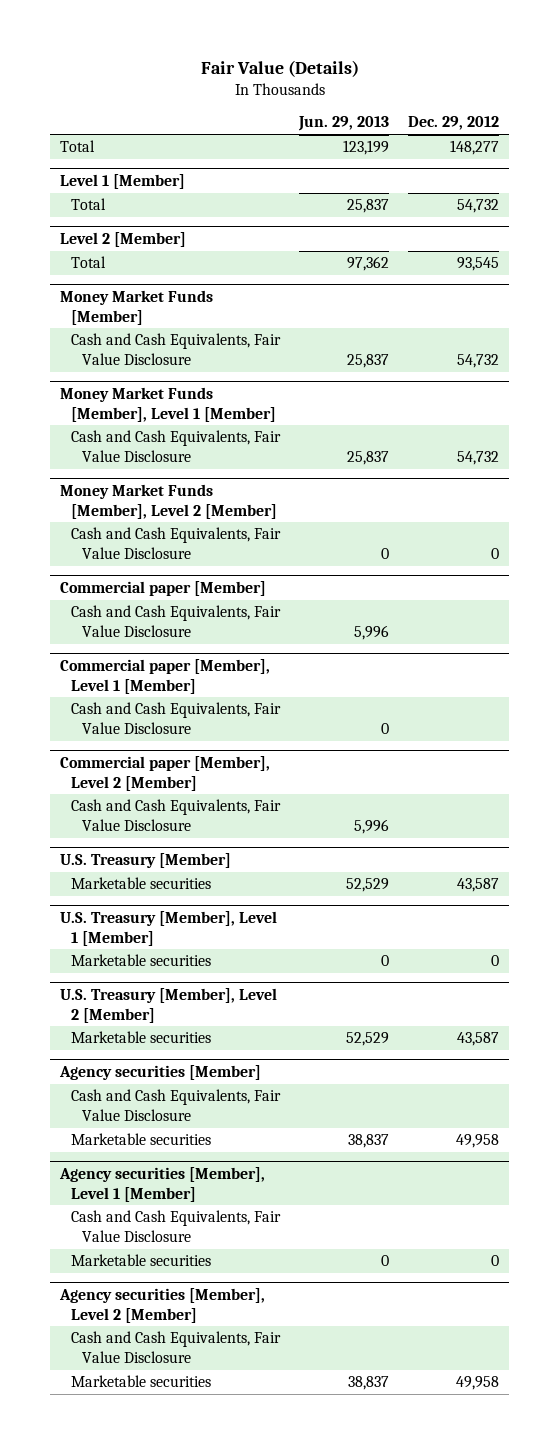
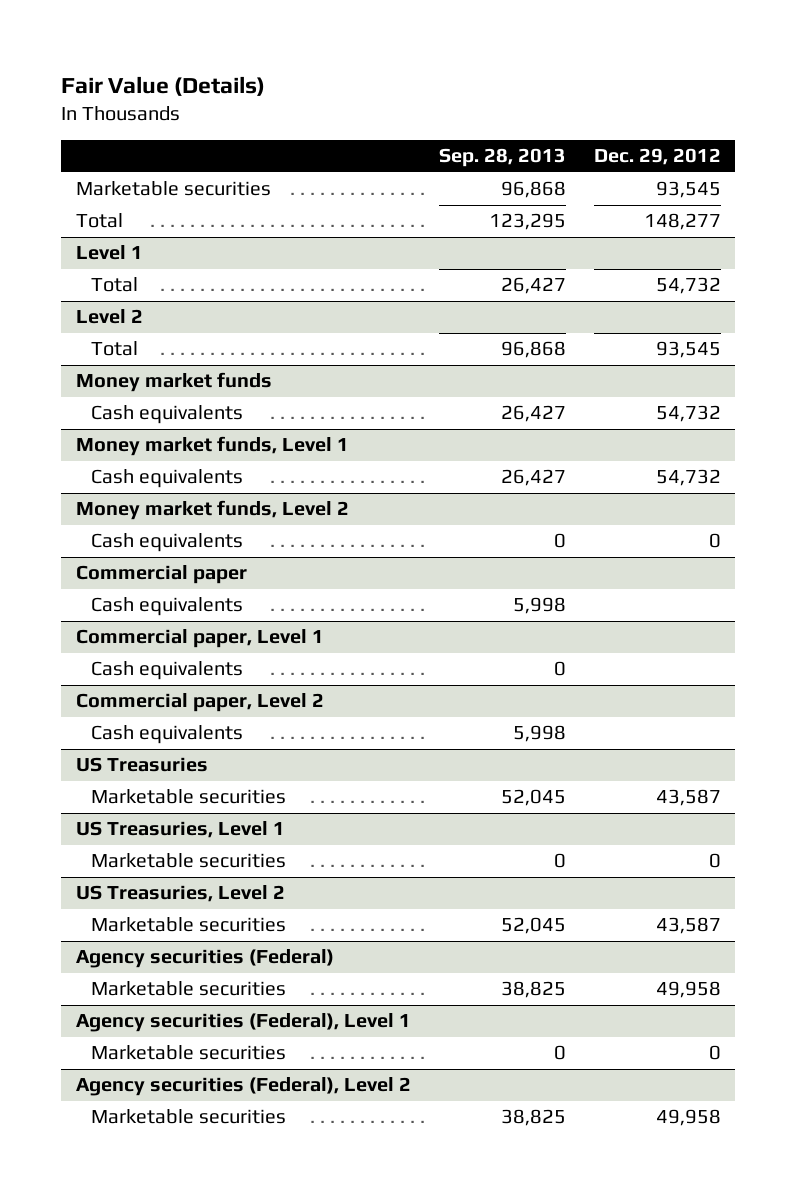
- | Jun. 29, 2013 | Dec. 29, 2012
+ | Sep. 28, 2013 | Dec. 29, 2012
+ Marketable securities | 96,868 | 93,545
- Level 1 [Member]
+ Level 1
- Level 2 [Member]
+ Level 2
- Money Market Funds [Member]
- Cash and Cash Equivalents, Fair Value Disclosure | 25,837 | 54,732
- Money Market Funds [Member], Level 1 [Member]
- Cash and Cash Equivalents, Fair Value Disclosure | 25,837 | 54,732
- Money Market Funds [Member], Level 2 [Member]
- Cash and Cash Equivalents, Fair Value Disclosure | 0 | 0
- Commercial paper [Member]
- Cash and Cash Equivalents, Fair Value Disclosure | 5,996 |
- Commercial paper [Member], Level 1 [Member]
- Cash and Cash Equivalents, Fair Value Disclosure | 0 |
- Commercial paper [Member], Level 2 [Member]
- Cash and Cash Equivalents, Fair Value Disclosure | 5,996 |
- U.S. Treasury [Member]
+ Money market funds
+ Cash equivalents | 26,427 | 54,732
+ Money market funds, Level 1
+ Cash equivalents | 26,427 | 54,732
+ Money market funds, Level 2
+ Cash equivalents | 0 | 0
+ Commercial paper
+ Cash equivalents | 5,998 |
+ Commercial paper, Level 1
+ Cash equivalents | 0 |
+ Commercial paper, Level 2
+ Cash equivalents | 5,998 |
+ US Treasuries
- U.S. Treasury [Member], Level 1 [Member]
+ US Treasuries, Level 1
- U.S. Treasury [Member], Level 2 [Member]
+ US Treasuries, Level 2
- Agency securities [Member]
- Cash and Cash Equivalents, Fair Value Disclosure
+ Agency securities (Federal)
- Agency securities [Member], Level 1 [Member]
- Cash and Cash Equivalents, Fair Value Disclosure
+ Agency securities (Federal), Level 1
- Agency securities [Member], Level 2 [Member]
- Cash and Cash Equivalents, Fair Value Disclosure
+ Agency securities (Federal), Level 2

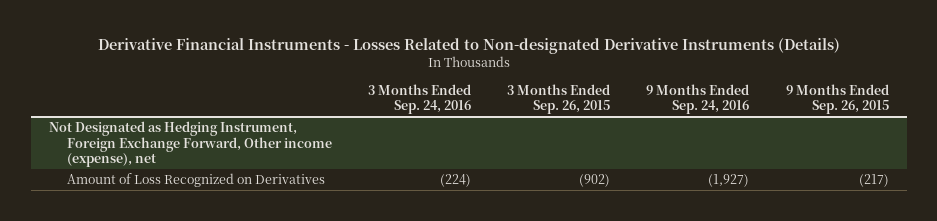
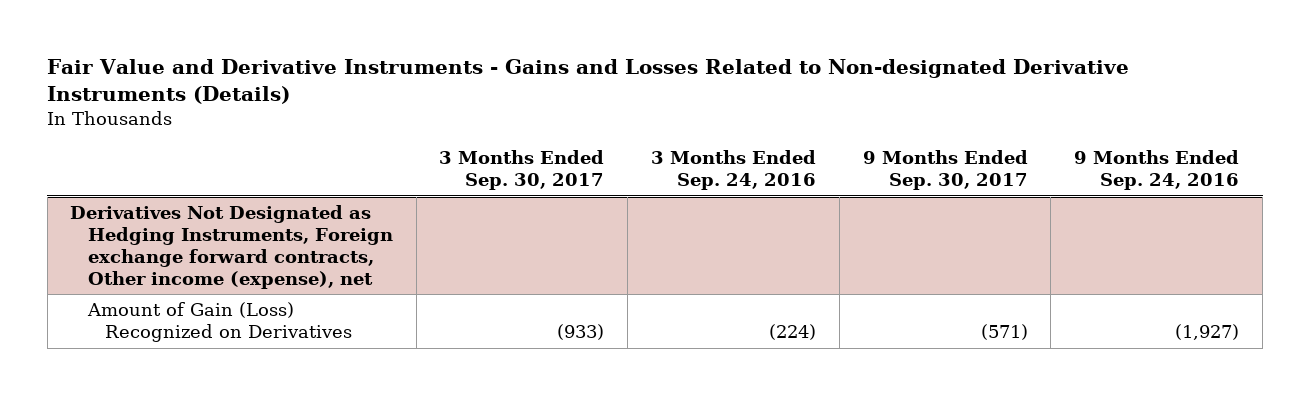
- Derivative Financial Instruments - Losses Related to Non-designated Derivative Instruments (Details)
+ Fair Value and Derivative Instruments - Gains and Losses Related to Non-designated Derivative Instruments (Details)
- | 3 Months Ended Sep. 24, 2016 | 3 Months Ended Sep. 26, 2015 | 9 Months Ended Sep. 24, 2016 | 9 Months Ended Sep. 26, 2015
+ | 3 Months Ended Sep. 30, 2017 | 3 Months Ended Sep. 24, 2016 | 9 Months Ended Sep. 30, 2017 | 9 Months Ended Sep. 24, 2016
- Not Designated as Hedging Instrument, Foreign Exchange Forward, Other income (expense), net
- Amount of Loss Recognized on Derivatives | (224) | (902) | (1,927) | (217)
+ Derivatives Not Designated as Hedging Instruments, Foreign exchange forward contracts, Other income (expense), net
+ Amount of Gain (Loss) Recognized on Derivatives | (933) | (224) | (571) | (1,927)

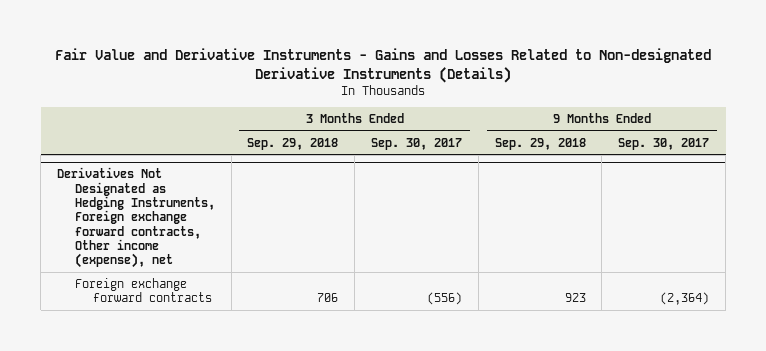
- | 3 Months Ended Sep. 30, 2017 | 3 Months Ended Sep. 24, 2016 | 9 Months Ended Sep. 30, 2017 | 9 Months Ended Sep. 24, 2016
+ | 3 Months Ended Sep. 29, 2018 | 3 Months Ended Sep. 30, 2017 | 9 Months Ended Sep. 29, 2018 | 9 Months Ended Sep. 30, 2017
@ Derivatives Not Designated as Hedging Instruments, Foreign exchange forward contracts, Other income (expense), net
- Amount of Gain (Loss) Recognized on Derivatives | (933) | (224) | (571) | (1,927)
+ Foreign exchange forward contracts | 706 | (556) | 923 | (2,364)

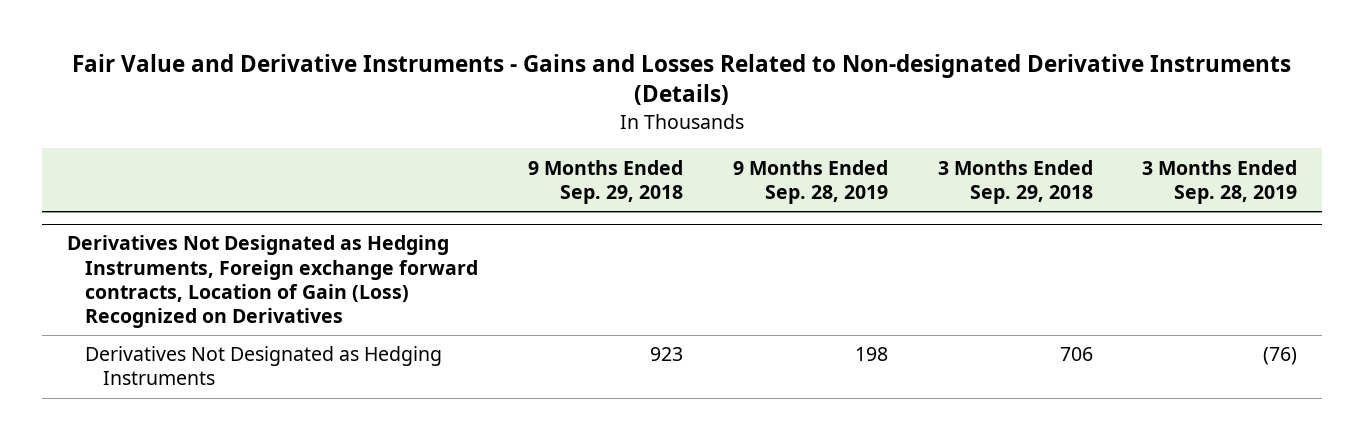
- | 3 Months Ended Sep. 29, 2018 | 3 Months Ended Sep. 30, 2017 | 9 Months Ended Sep. 29, 2018 | 9 Months Ended Sep. 30, 2017
+ | 9 Months Ended Sep. 29, 2018 | 9 Months Ended Sep. 28, 2019 | 3 Months Ended Sep. 29, 2018 | 3 Months Ended Sep. 28, 2019
- Derivatives Not Designated as Hedging Instruments, Foreign exchange forward contracts, Other income (expense), net
- Foreign exchange forward contracts | 706 | (556) | 923 | (2,364)
+ Derivatives Not Designated as Hedging Instruments, Foreign exchange forward contracts, Location of Gain (Loss) Recognized on Derivatives
+ Derivatives Not Designated as Hedging Instruments | 923 | 198 | 706 | (76)

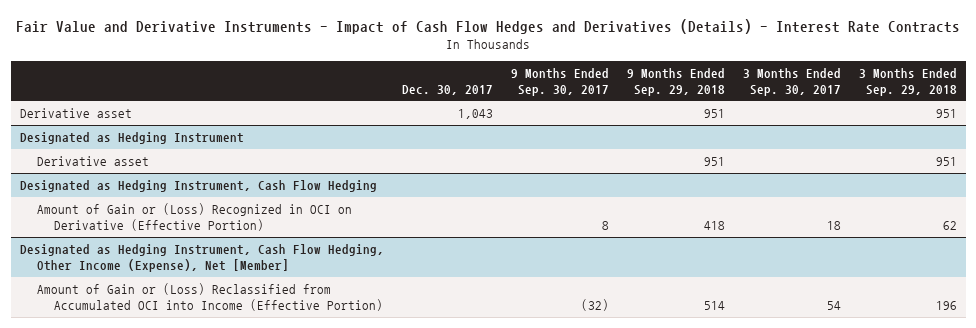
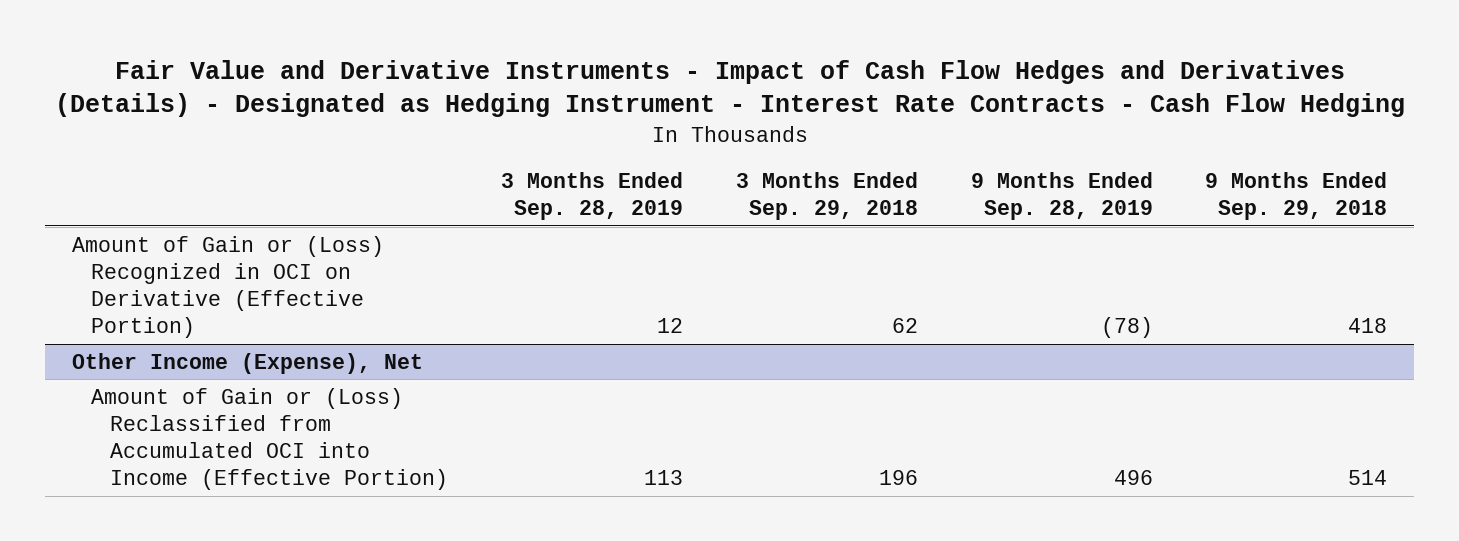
- Fair Value and Derivative Instruments - Impact of Cash Flow Hedges and Derivatives (Details) - Interest Rate Contracts
+ Fair Value and Derivative Instruments - Impact of Cash Flow Hedges and Derivatives (Details) - Designated as Hedging Instrument - Interest Rate Contracts - Cash Flow Hedging
- | Dec. 30, 2017 | 9 Months Ended Sep. 30, 2017 | 9 Months Ended Sep. 29, 2018 | 3 Months Ended Sep. 30, 2017 | 3 Months Ended Sep. 29, 2018
+ | 3 Months Ended Sep. 28, 2019 | 3 Months Ended Sep. 29, 2018 | 9 Months Ended Sep. 28, 2019 | 9 Months Ended Sep. 29, 2018
- Derivative asset | 1,043 | | 951 | | 951
- Designated as Hedging Instrument
- Derivative asset | | | 951 | | 951
- Designated as Hedging Instrument, Cash Flow Hedging
- Designated as Hedging Instrument, Cash Flow Hedging, Other Income (Expense), Net [Member]
+ Other Income (Expense), Net

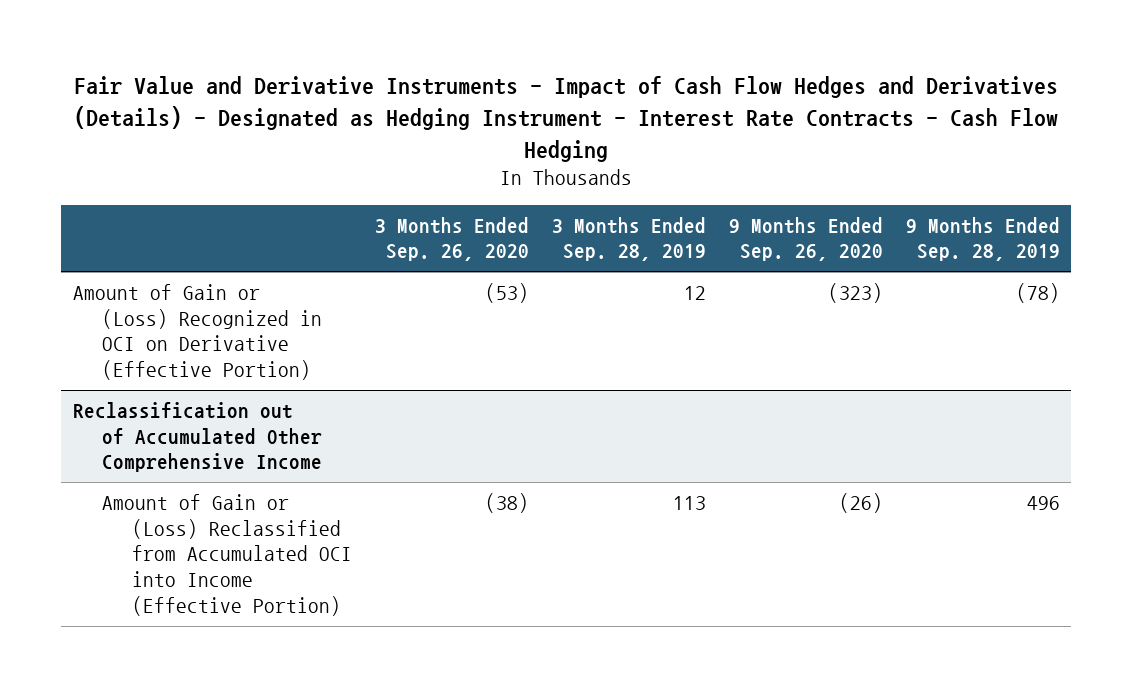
- | 3 Months Ended Sep. 28, 2019 | 3 Months Ended Sep. 29, 2018 | 9 Months Ended Sep. 28, 2019 | 9 Months Ended Sep. 29, 2018
+ | 3 Months Ended Sep. 26, 2020 | 3 Months Ended Sep. 28, 2019 | 9 Months Ended Sep. 26, 2020 | 9 Months Ended Sep. 28, 2019
- Other Income (Expense), Net
+ Reclassification out of Accumulated Other Comprehensive Income

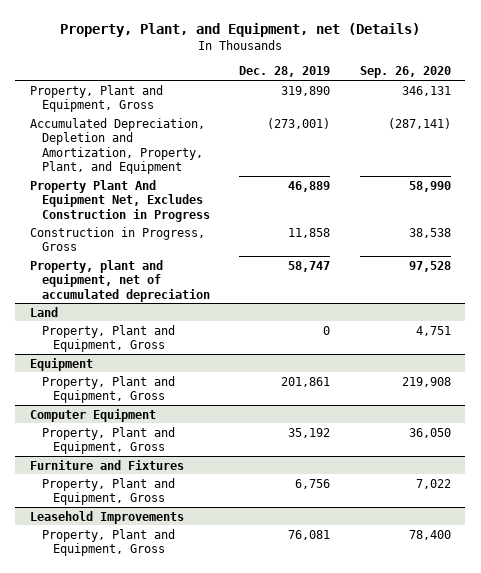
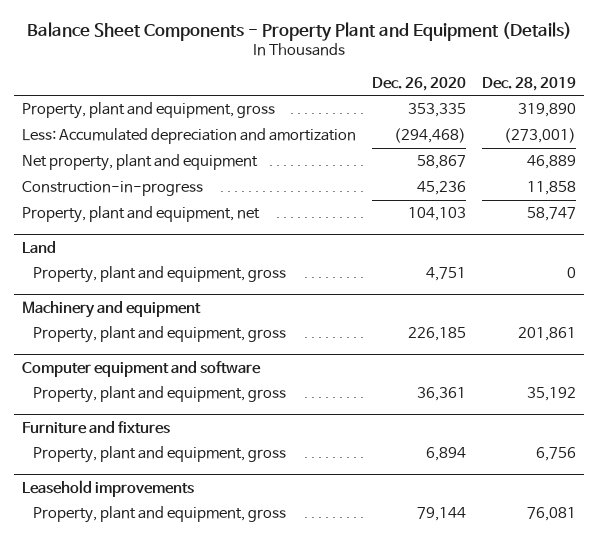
- Property, Plant, and Equipment, net (Details)
+ Balance Sheet Components - Property Plant and Equipment (Details)
- | Dec. 28, 2019 | Sep. 26, 2020
+ | Dec. 26, 2020 | Dec. 28, 2019
- Property, Plant and Equipment, Gross | 319,890 | 346,131
- Accumulated Depreciation, Depletion and Amortization, Property, Plant, and Equipment | (273,001) | (287,141)
- Property Plant And Equipment Net, Excludes Construction in Progress | 46,889 | 58,990
- Construction in Progress, Gross | 11,858 | 38,538
- Property, plant and equipment, net of accumulated depreciation | 58,747 | 97,528
+ Property, plant and equipment, gross | 353,335 | 319,890
+ Less: Accumulated depreciation and amortization | (294,468) | (273,001)
+ Net property, plant and equipment | 58,867 | 46,889
+ Construction-in-progress | 45,236 | 11,858
+ Property, plant and equipment, net | 104,103 | 58,747
@ Land
- Property, Plant and Equipment, Gross | 0 | 4,751
- Equipment
- Property, Plant and Equipment, Gross | 201,861 | 219,908
- Computer Equipment
- Property, Plant and Equipment, Gross | 35,192 | 36,050
- Furniture and Fixtures
- Property, Plant and Equipment, Gross | 6,756 | 7,022
- Leasehold Improvements
- Property, Plant and Equipment, Gross | 76,081 | 78,400
@ Land
+ Property, plant and equipment, gross | 4,751 | 0
+ Machinery and equipment
+ Property, plant and equipment, gross | 226,185 | 201,861
+ Computer equipment and software
+ Property, plant and equipment, gross | 36,361 | 35,192
+ Furniture and fixtures
+ Property, plant and equipment, gross | 6,894 | 6,756
+ Leasehold improvements
+ Property, plant and equipment, gross | 79,144 | 76,081

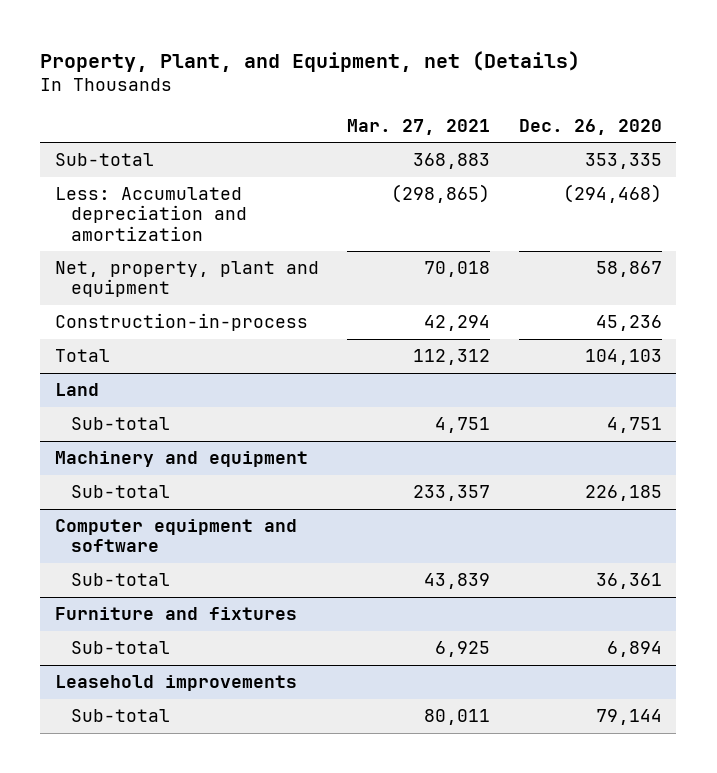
- Balance Sheet Components - Property Plant and Equipment (Details)
+ Property, Plant, and Equipment, net (Details)
- | Dec. 26, 2020 | Dec. 28, 2019
+ | Mar. 27, 2021 | Dec. 26, 2020
- Property, plant and equipment, gross | 353,335 | 319,890
+ Sub-total | 368,883 | 353,335
- Net property, plant and equipment | 58,867 | 46,889
- Construction-in-progress | 45,236 | 11,858
- Property, plant and equipment, net | 104,103 | 58,747
+ Net, property, plant and equipment | 70,018 | 58,867
+ Construction-in-process | 42,294 | 45,236
+ Total | 112,312 | 104,103
@ Land
- Property, plant and equipment, gross | 4,751 | 0
+ Sub-total | 4,751 | 4,751
@ Machinery and equipment
- Property, plant and equipment, gross | 226,185 | 201,861
+ Sub-total | 233,357 | 226,185
@ Computer equipment and software
- Property, plant and equipment, gross | 36,361 | 35,192
+ Sub-total | 43,839 | 36,361
@ Furniture and fixtures
- Property, plant and equipment, gross | 6,894 | 6,756
+ Sub-total | 6,925 | 6,894
@ Leasehold improvements
- Property, plant and equipment, gross | 79,144 | 76,081
+ Sub-total | 80,011 | 79,144

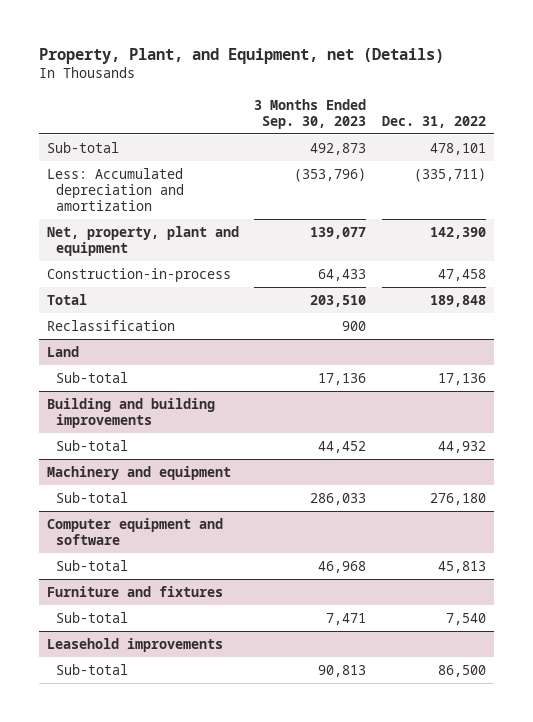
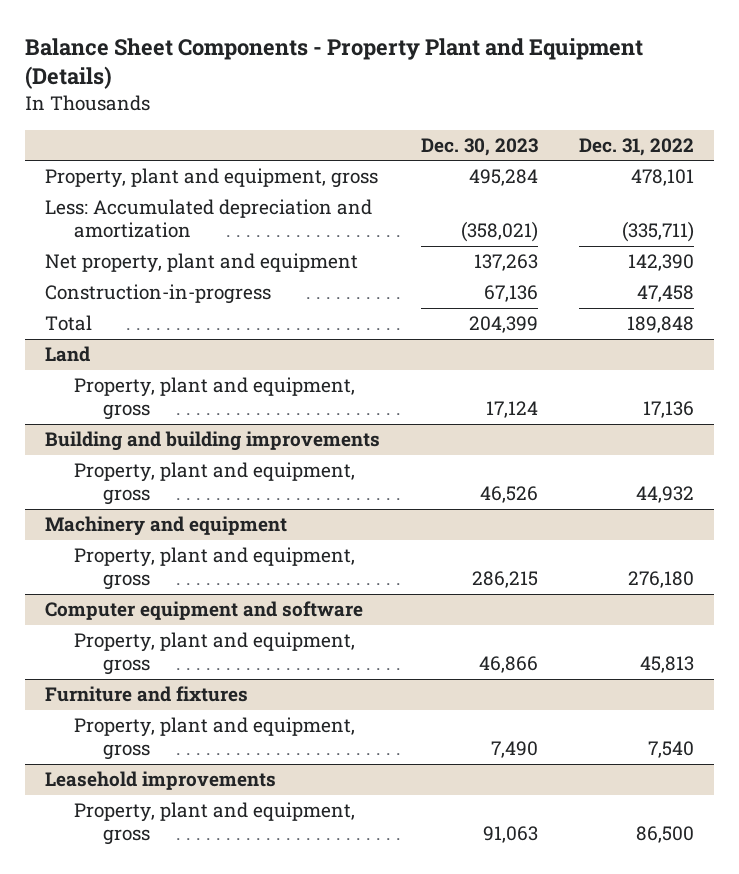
- Property, Plant, and Equipment, net (Details)
+ Balance Sheet Components - Property Plant and Equipment (Details)
- | 3 Months Ended Sep. 30, 2023 | Dec. 31, 2022
+ | Dec. 30, 2023 | Dec. 31, 2022
- Sub-total | 492,873 | 478,101
+ Property, plant and equipment, gross | 495,284 | 478,101
- Net, property, plant and equipment | 139,077 | 142,390
- Construction-in-process | 64,433 | 47,458
+ Net property, plant and equipment | 137,263 | 142,390
+ Construction-in-progress | 67,136 | 47,458
- Reclassification | 900 |
@ Land
- Sub-total | 17,136 | 17,136
+ Property, plant and equipment, gross | 17,124 | 17,136
@ Building and building improvements
- Sub-total | 44,452 | 44,932
+ Property, plant and equipment, gross | 46,526 | 44,932
@ Machinery and equipment
- Sub-total | 286,033 | 276,180
+ Property, plant and equipment, gross | 286,215 | 276,180
@ Computer equipment and software
- Sub-total | 46,968 | 45,813
+ Property, plant and equipment, gross | 46,866 | 45,813
@ Furniture and fixtures
- Sub-total | 7,471 | 7,540
+ Property, plant and equipment, gross | 7,490 | 7,540
@ Leasehold improvements
- Sub-total | 90,813 | 86,500
+ Property, plant and equipment, gross | 91,063 | 86,500

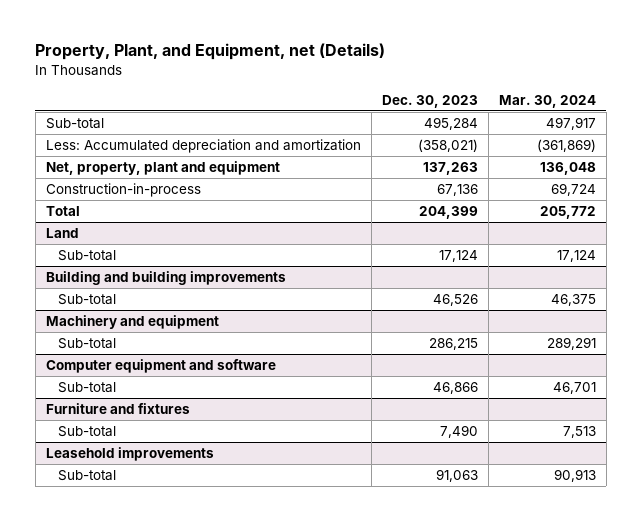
- Balance Sheet Components - Property Plant and Equipment (Details)
+ Property, Plant, and Equipment, net (Details)
- | Dec. 30, 2023 | Dec. 31, 2022
+ | Dec. 30, 2023 | Mar. 30, 2024
- Property, plant and equipment, gross | 495,284 | 478,101
+ Sub-total | 495,284 | 497,917
- Net property, plant and equipment | 137,263 | 142,390
- Construction-in-progress | 67,136 | 47,458
+ Net, property, plant and equipment | 137,263 | 136,048
+ Construction-in-process | 67,136 | 69,724
@ Land
- Property, plant and equipment, gross | 17,124 | 17,136
+ Sub-total | 17,124 | 17,124
@ Building and building improvements
- Property, plant and equipment, gross | 46,526 | 44,932
+ Sub-total | 46,526 | 46,375
@ Machinery and equipment
- Property, plant and equipment, gross | 286,215 | 276,180
+ Sub-total | 286,215 | 289,291
@ Computer equipment and software
- Property, plant and equipment, gross | 46,866 | 45,813
+ Sub-total | 46,866 | 46,701
@ Furniture and fixtures
- Property, plant and equipment, gross | 7,490 | 7,540
+ Sub-total | 7,490 | 7,513
@ Leasehold improvements
- Property, plant and equipment, gross | 91,063 | 86,500
+ Sub-total | 91,063 | 90,913

